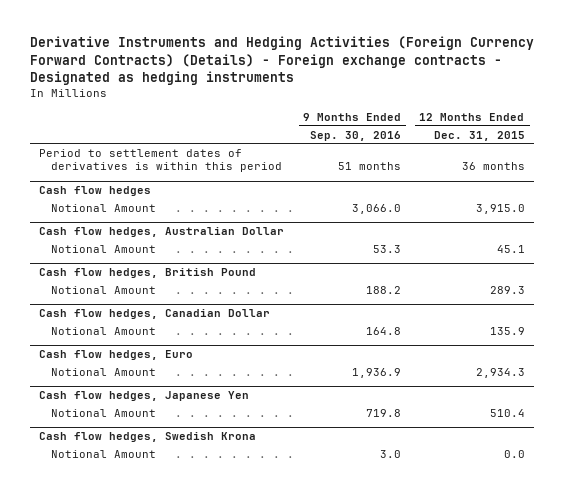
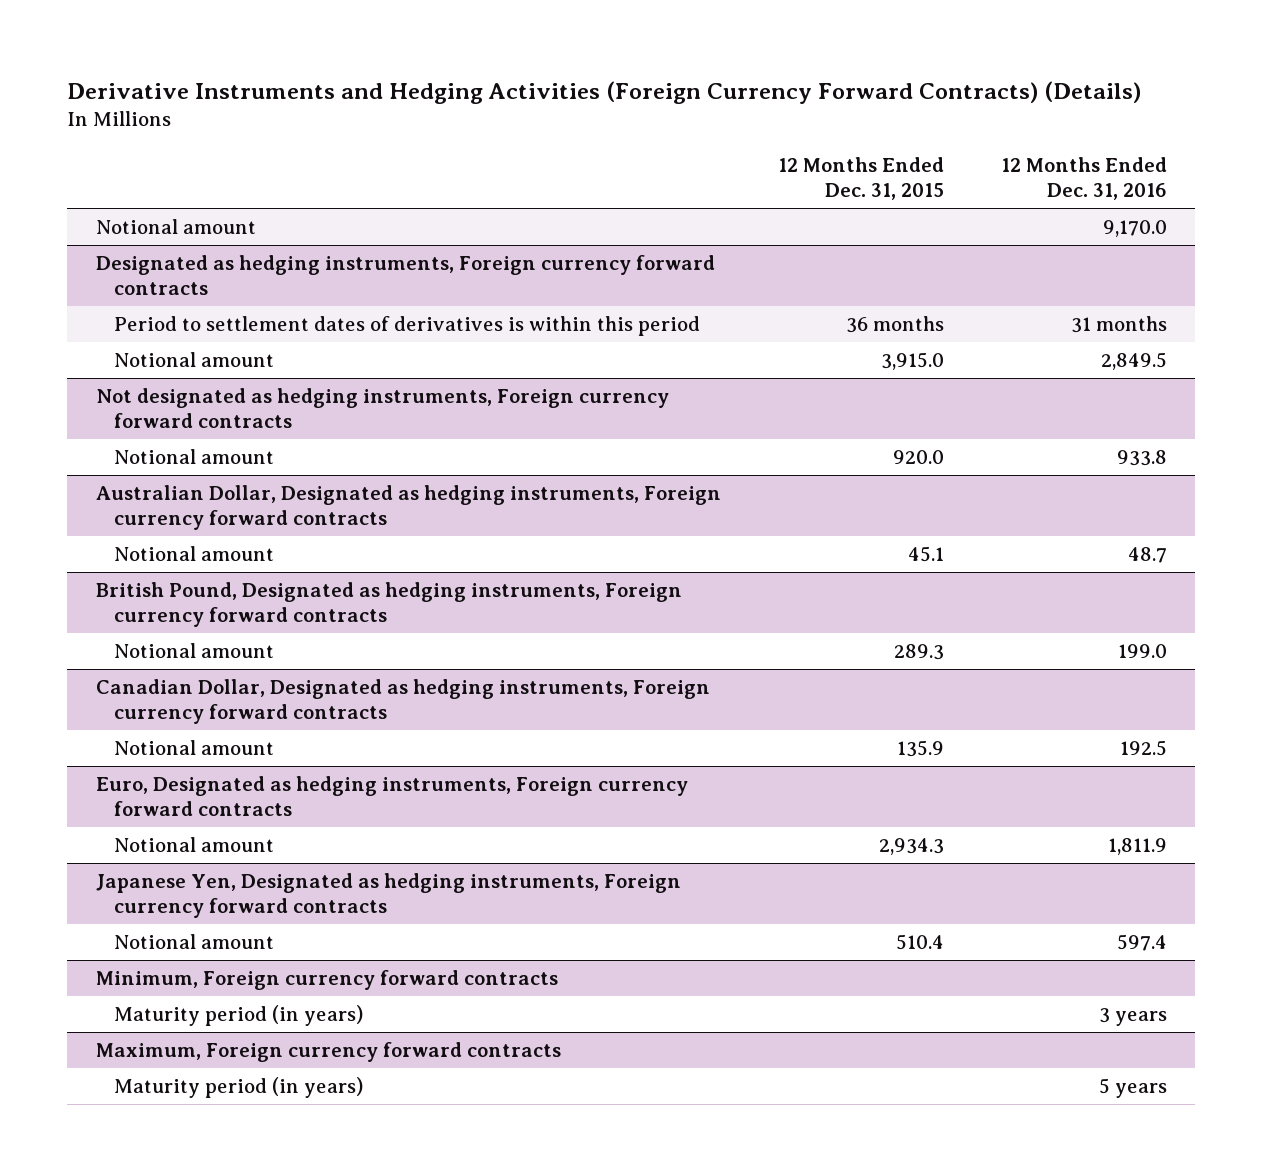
- Derivative Instruments and Hedging Activities (Foreign Currency Forward Contracts) (Details) - Foreign exchange contracts - Designated as hedging instruments
+ Derivative Instruments and Hedging Activities (Foreign Currency Forward Contracts) (Details)
- | 9 Months Ended Sep. 30, 2016 | 12 Months Ended Dec. 31, 2015
+ | 12 Months Ended Dec. 31, 2015 | 12 Months Ended Dec. 31, 2016
+ Notional amount | | 9,170.0
+ Designated as hedging instruments, Foreign currency forward contracts
- Cash flow hedges
- Notional Amount | 3,066.0 | 3,915.0
- Cash flow hedges, Australian Dollar
- Notional Amount | 53.3 | 45.1
- Cash flow hedges, British Pound
- Notional Amount | 188.2 | 289.3
- Cash flow hedges, Canadian Dollar
- Notional Amount | 164.8 | 135.9
- Cash flow hedges, Euro
- Notional Amount | 1,936.9 | 2,934.3
- Cash flow hedges, Japanese Yen
- Notional Amount | 719.8 | 510.4
- Cash flow hedges, Swedish Krona
- Notional Amount | 3.0 | 0.0
+ Notional amount | 3,915.0 | 2,849.5
+ Not designated as hedging instruments, Foreign currency forward contracts
+ Notional amount | 920.0 | 933.8
+ Australian Dollar, Designated as hedging instruments, Foreign currency forward contracts
+ Notional amount | 45.1 | 48.7
+ British Pound, Designated as hedging instruments, Foreign currency forward contracts
+ Notional amount | 289.3 | 199.0
+ Canadian Dollar, Designated as hedging instruments, Foreign currency forward contracts
+ Notional amount | 135.9 | 192.5
+ Euro, Designated as hedging instruments, Foreign currency forward contracts
+ Notional amount | 2,934.3 | 1,811.9
+ Japanese Yen, Designated as hedging instruments, Foreign currency forward contracts
+ Notional amount | 510.4 | 597.4
+ Minimum, Foreign currency forward contracts
+ Maturity period (in years) | | 3 years
+ Maximum, Foreign currency forward contracts
+ Maturity period (in years) | | 5 years

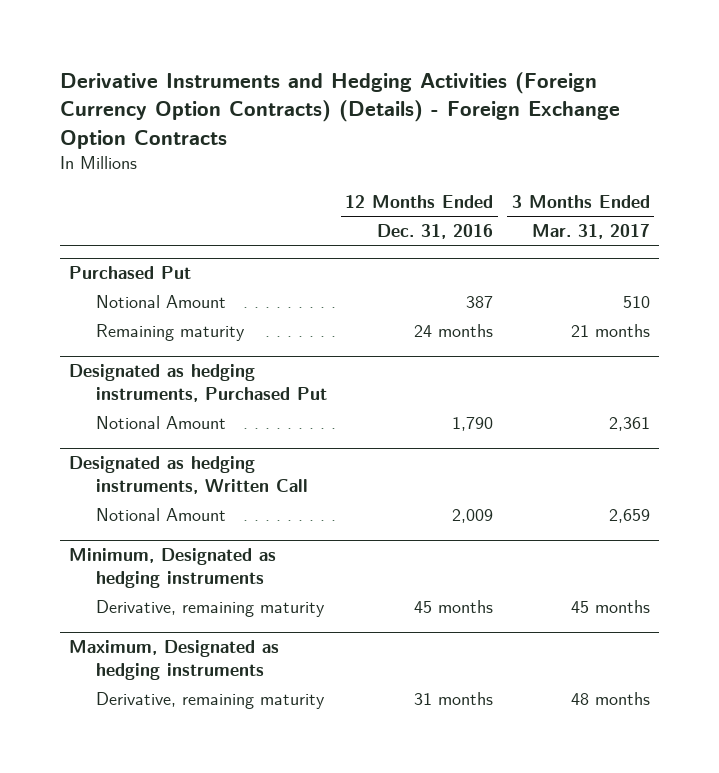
- Derivative Instruments and Hedging Activities (Foreign Currency Forward Contracts) (Details)
+ Derivative Instruments and Hedging Activities (Foreign Currency Option Contracts) (Details) - Foreign Exchange Option Contracts
- | 12 Months Ended Dec. 31, 2015 | 12 Months Ended Dec. 31, 2016
+ | 12 Months Ended Dec. 31, 2016 | 3 Months Ended Mar. 31, 2017
- Notional amount | | 9,170.0
- Designated as hedging instruments, Foreign currency forward contracts
- Period to settlement dates of derivatives is within this period | 36 months | 31 months
- Notional amount | 3,915.0 | 2,849.5
- Not designated as hedging instruments, Foreign currency forward contracts
- Notional amount | 920.0 | 933.8
- Australian Dollar, Designated as hedging instruments, Foreign currency forward contracts
- Notional amount | 45.1 | 48.7
- British Pound, Designated as hedging instruments, Foreign currency forward contracts
- Notional amount | 289.3 | 199.0
- Canadian Dollar, Designated as hedging instruments, Foreign currency forward contracts
- Notional amount | 135.9 | 192.5
- Euro, Designated as hedging instruments, Foreign currency forward contracts
- Notional amount | 2,934.3 | 1,811.9
- Japanese Yen, Designated as hedging instruments, Foreign currency forward contracts
- Notional amount | 510.4 | 597.4
- Minimum, Foreign currency forward contracts
- Maturity period (in years) | | 3 years
- Maximum, Foreign currency forward contracts
- Maturity period (in years) | | 5 years
+ Purchased Put
+ Notional Amount | 387 | 510
+ Remaining maturity | 24 months | 21 months
+ Designated as hedging instruments, Purchased Put
+ Notional Amount | 1,790 | 2,361
+ Designated as hedging instruments, Written Call
+ Notional Amount | 2,009 | 2,659
+ Minimum, Designated as hedging instruments
+ Derivative, remaining maturity | 45 months | 45 months
+ Maximum, Designated as hedging instruments
+ Derivative, remaining maturity | 31 months | 48 months

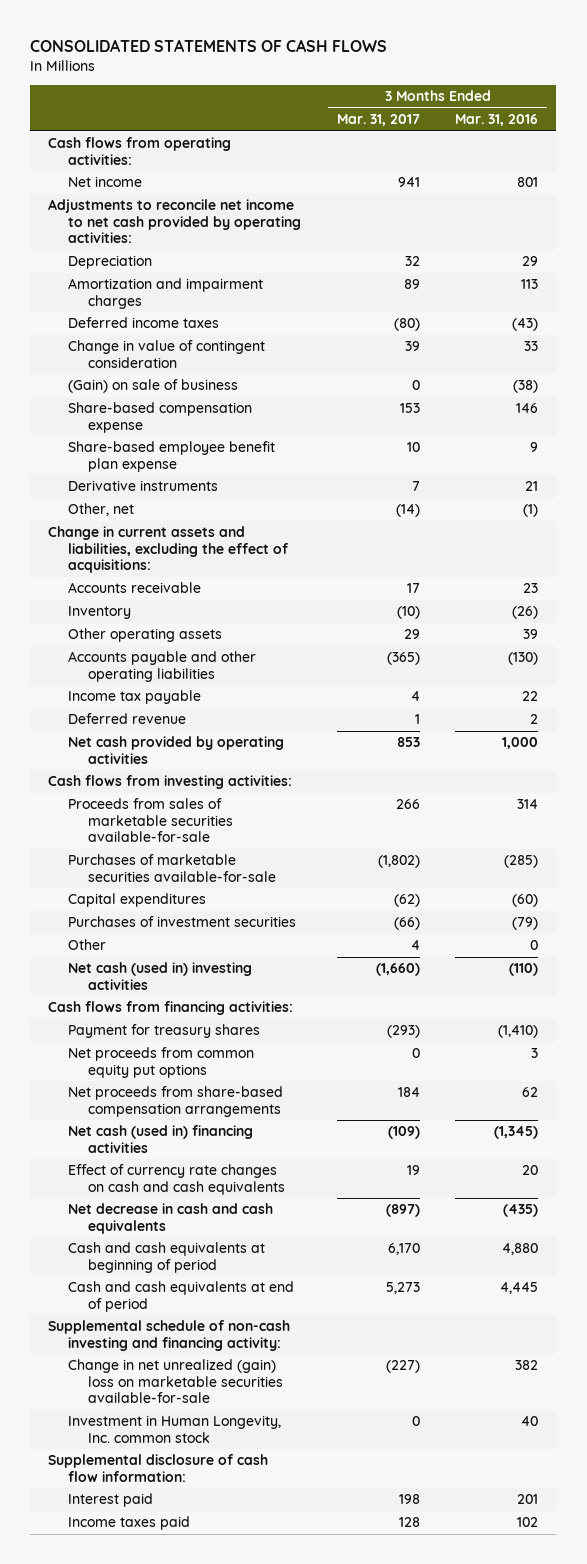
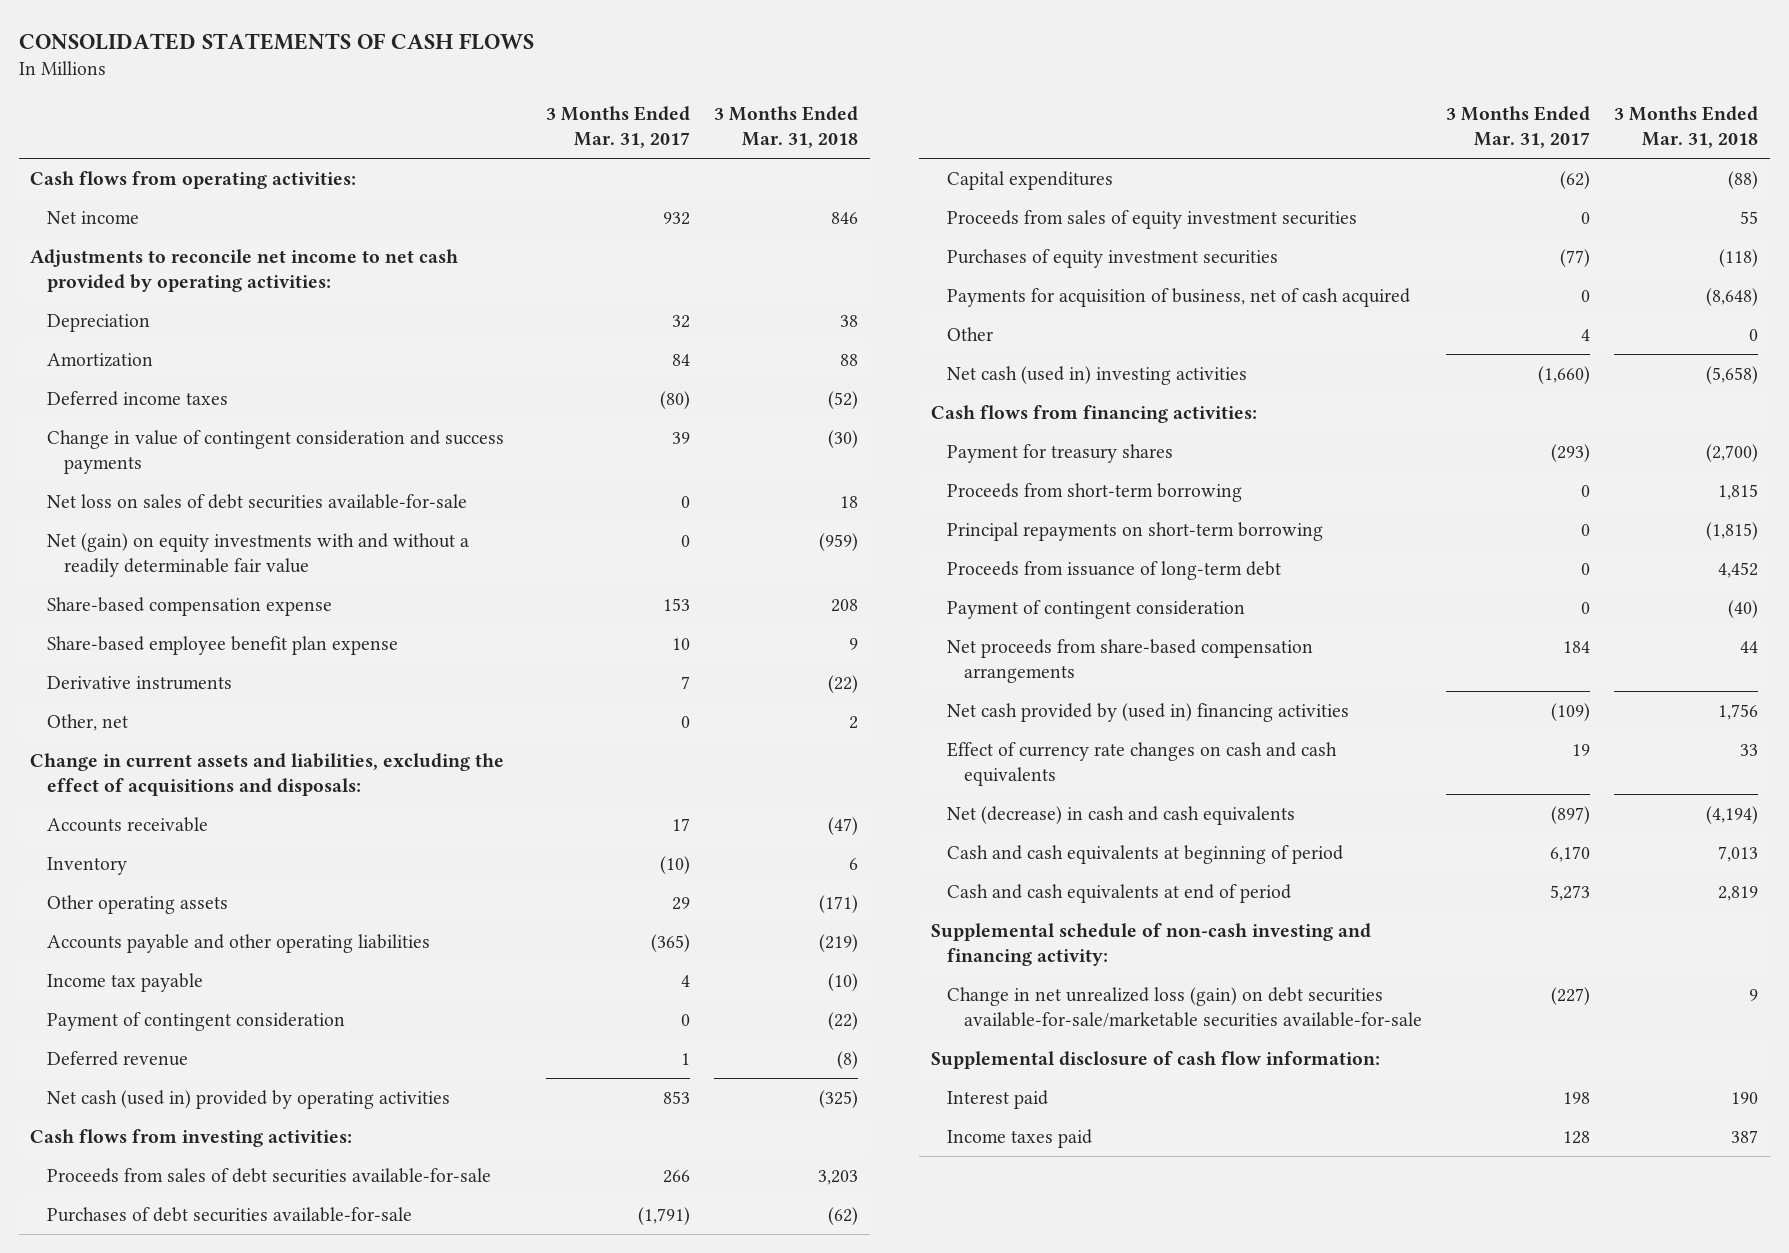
- | 3 Months Ended Mar. 31, 2017 | 3 Months Ended Mar. 31, 2016
+ | 3 Months Ended Mar. 31, 2017 | 3 Months Ended Mar. 31, 2018
- Net income | 941 | 801
+ Net income | 932 | 846
- Amortization and impairment charges | 89 | 113
+ Amortization | 84 | 88
- Change in value of contingent consideration | 39 | 33
- (Gain) on sale of business | 0 | (38)
+ Change in value of contingent consideration and success payments | 39 | (30)
+ Net loss on sales of debt securities available-for-sale | 0 | 18
+ Net (gain) on equity investments with and without a readily determinable fair value | 0 | (959)
- Other, net | (14) | (1)
- Change in current assets and liabilities, excluding the effect of acquisitions:
+ Other, net | 0 | 2
+ Change in current assets and liabilities, excluding the effect of acquisitions and disposals:
+ Payment of contingent consideration | 0 | (22)
- Net cash provided by operating activities | 853 | 1,000
+ Net cash (used in) provided by operating activities | 853 | (325)
- Proceeds from sales of marketable securities available-for-sale | 266 | 314
- Purchases of marketable securities available-for-sale | (1,802) | (285)
+ Proceeds from sales of debt securities available-for-sale | 266 | 3,203
+ Purchases of debt securities available-for-sale | (1,791) | (62)
- Purchases of investment securities | (66) | (79)
+ Proceeds from sales of equity investment securities | 0 | 55
+ Purchases of equity investment securities | (77) | (118)
+ Payments for acquisition of business, net of cash acquired | 0 | (8,648)
- Net proceeds from common equity put options | 0 | 3
+ Proceeds from short-term borrowing | 0 | 1,815
+ Principal repayments on short-term borrowing | 0 | (1,815)
+ Proceeds from issuance of long-term debt | 0 | 4,452
+ Payment of contingent consideration | 0 | (40)
- Net cash (used in) financing activities | (109) | (1,345)
+ Net cash provided by (used in) financing activities | (109) | 1,756
- Net decrease in cash and cash equivalents | (897) | (435)
+ Net (decrease) in cash and cash equivalents | (897) | (4,194)
- Change in net unrealized (gain) loss on marketable securities available-for-sale | (227) | 382
- Investment in Human Longevity, Inc. common stock | 0 | 40
+ Change in net unrealized loss (gain) on debt securities available-for-sale/marketable securities available-for-sale | (227) | 9

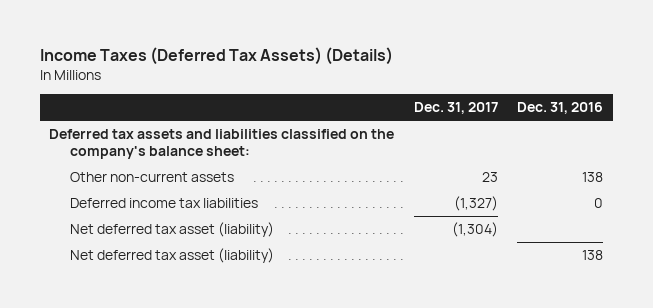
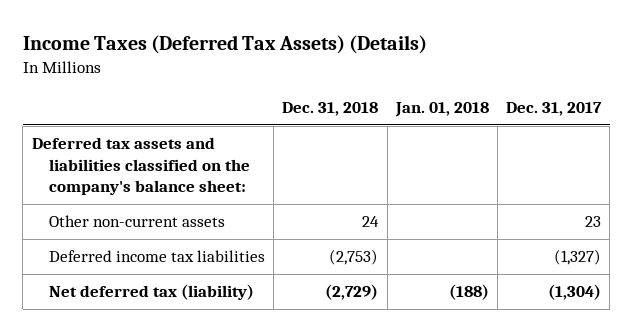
- | Dec. 31, 2017 | Dec. 31, 2016
+ | Dec. 31, 2018 | Jan. 01, 2018 | Dec. 31, 2017
- Net deferred tax asset (liability) | (1,304) |
- Net deferred tax asset (liability) | | 138
+ Net deferred tax (liability) | (2,729) | (188) | (1,304)

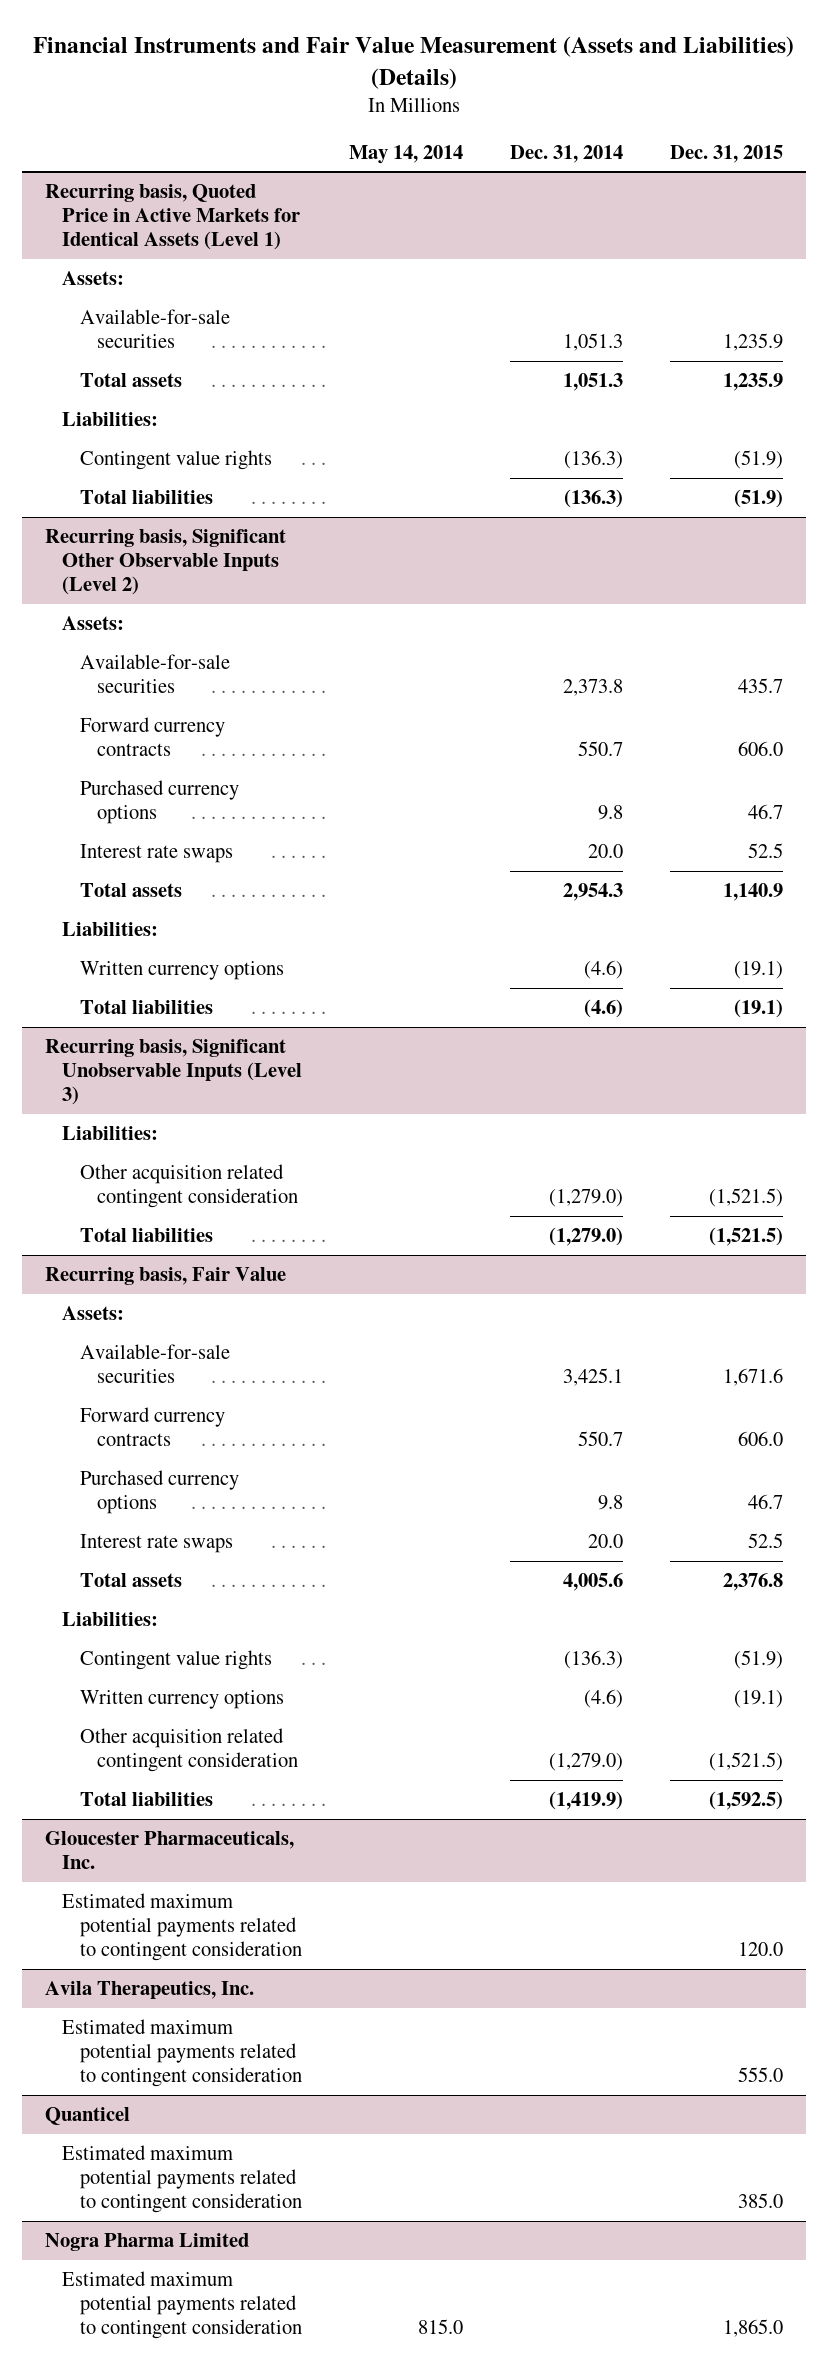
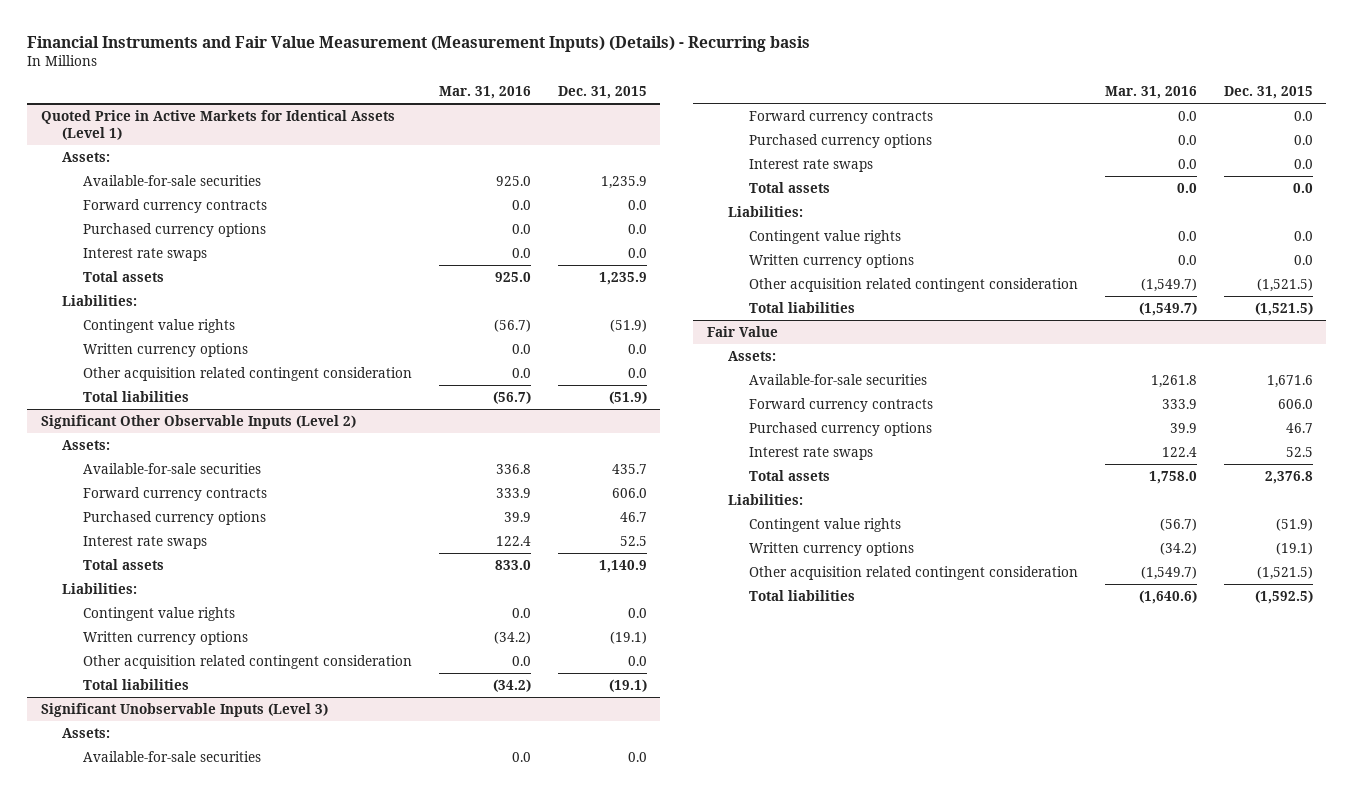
- Financial Instruments and Fair Value Measurement (Assets and Liabilities) (Details)
+ Financial Instruments and Fair Value Measurement (Measurement Inputs) (Details) - Recurring basis
- | May 14, 2014 | Dec. 31, 2014 | Dec. 31, 2015
+ | Mar. 31, 2016 | Dec. 31, 2015
- Recurring basis, Quoted Price in Active Markets for Identical Assets (Level 1)
+ Quoted Price in Active Markets for Identical Assets (Level 1)
+ Forward currency contracts | 0.0 | 0.0
+ Purchased currency options | 0.0 | 0.0
+ Interest rate swaps | 0.0 | 0.0
+ Written currency options | 0.0 | 0.0
+ Other acquisition related contingent consideration | 0.0 | 0.0
- Recurring basis, Significant Other Observable Inputs (Level 2)
+ Significant Other Observable Inputs (Level 2)
+ Contingent value rights | 0.0 | 0.0
+ Other acquisition related contingent consideration | 0.0 | 0.0
- Recurring basis, Significant Unobservable Inputs (Level 3)
+ Significant Unobservable Inputs (Level 3)
+ Assets:
+ Available-for-sale securities | 0.0 | 0.0
+ Forward currency contracts | 0.0 | 0.0
+ Purchased currency options | 0.0 | 0.0
+ Interest rate swaps | 0.0 | 0.0
+ Total assets | 0.0 | 0.0
+ Contingent value rights | 0.0 | 0.0
+ Written currency options | 0.0 | 0.0
- Recurring basis, Fair Value
+ Fair Value
- Gloucester Pharmaceuticals, Inc.
- Estimated maximum potential payments related to contingent consideration | | | 120.0
- Avila Therapeutics, Inc.
- Estimated maximum potential payments related to contingent consideration | | | 555.0
- Quanticel
- Estimated maximum potential payments related to contingent consideration | | | 385.0
- Nogra Pharma Limited
- Estimated maximum potential payments related to contingent consideration | 815.0 | | 1,865.0

